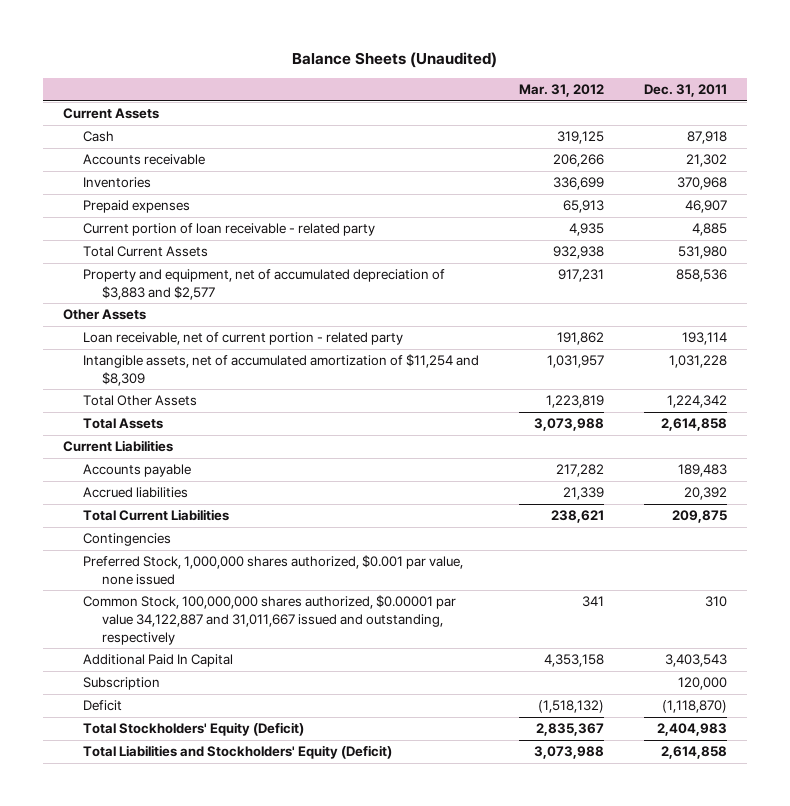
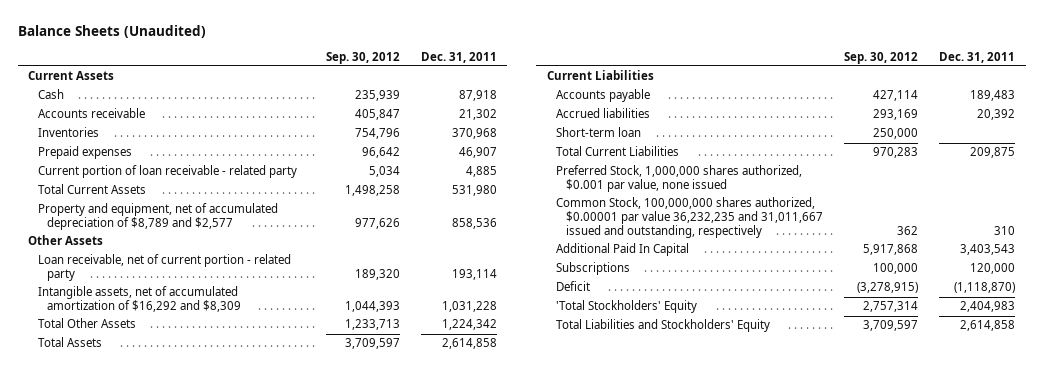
- | Mar. 31, 2012 | Dec. 31, 2011
+ | Sep. 30, 2012 | Dec. 31, 2011
- Property and equipment, net of accumulated depreciation of $3,883 and $2,577 | 917,231 | 858,536
+ Property and equipment, net of accumulated depreciation of $8,789 and $2,577 | 977,626 | 858,536
- Intangible assets, net of accumulated amortization of $11,254 and $8,309 | 1,031,957 | 1,031,228
+ Intangible assets, net of accumulated amortization of $16,292 and $8,309 | 1,044,393 | 1,031,228
+ Short-term loan | 250,000 |
- Contingencies
- Common Stock, 100,000,000 shares authorized, $0.00001 par value 34,122,887 and 31,011,667 issued and outstanding, respectively | 341 | 310
+ Common Stock, 100,000,000 shares authorized, $0.00001 par value 36,232,235 and 31,011,667 issued and outstanding, respectively | 362 | 310
- Subscription | | 120,000
+ Subscriptions | 100,000 | 120,000
- Total Stockholders' Equity (Deficit) | 2,835,367 | 2,404,983
- Total Liabilities and Stockholders' Equity (Deficit) | 3,073,988 | 2,614,858
+ 'Total Stockholders' Equity | 2,757,314 | 2,404,983
+ Total Liabilities and Stockholders' Equity | 3,709,597 | 2,614,858

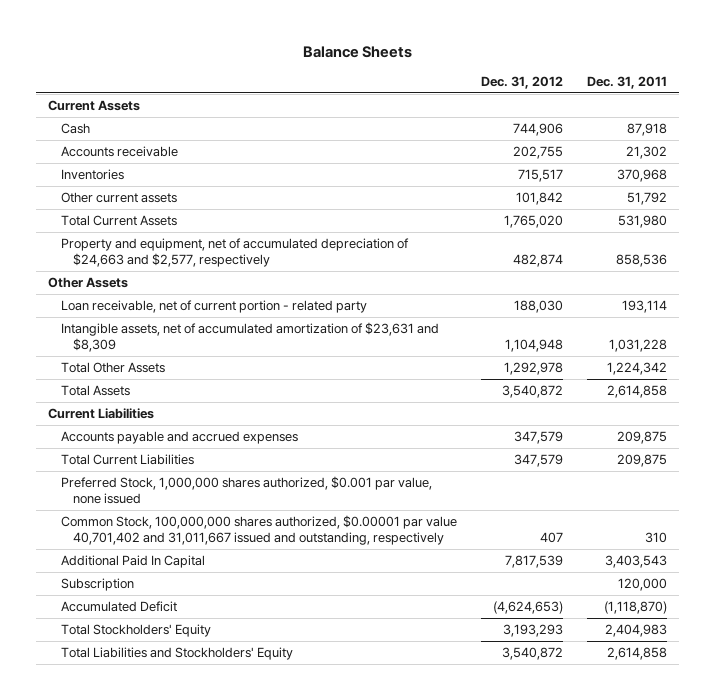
- Balance Sheets (Unaudited)
+ Balance Sheets
- | Sep. 30, 2012 | Dec. 31, 2011
+ | Dec. 31, 2012 | Dec. 31, 2011
- Prepaid expenses | 96,642 | 46,907
- Current portion of loan receivable - related party | 5,034 | 4,885
+ Other current assets | 101,842 | 51,792
- Property and equipment, net of accumulated depreciation of $8,789 and $2,577 | 977,626 | 858,536
+ Property and equipment, net of accumulated depreciation of $24,663 and $2,577, respectively | 482,874 | 858,536
- Intangible assets, net of accumulated amortization of $16,292 and $8,309 | 1,044,393 | 1,031,228
+ Intangible assets, net of accumulated amortization of $23,631 and $8,309 | 1,104,948 | 1,031,228
- Accounts payable | 427,114 | 189,483
- Accrued liabilities | 293,169 | 20,392
- Short-term loan | 250,000 |
+ Accounts payable and accrued expenses | 347,579 | 209,875
- Common Stock, 100,000,000 shares authorized, $0.00001 par value 36,232,235 and 31,011,667 issued and outstanding, respectively | 362 | 310
+ Common Stock, 100,000,000 shares authorized, $0.00001 par value 40,701,402 and 31,011,667 issued and outstanding, respectively | 407 | 310
- Subscriptions | 100,000 | 120,000
- Deficit | (3,278,915) | (1,118,870)
- 'Total Stockholders' Equity | 2,757,314 | 2,404,983
+ Subscription | | 120,000
+ Accumulated Deficit | (4,624,653) | (1,118,870)
+ Total Stockholders' Equity | 3,193,293 | 2,404,983

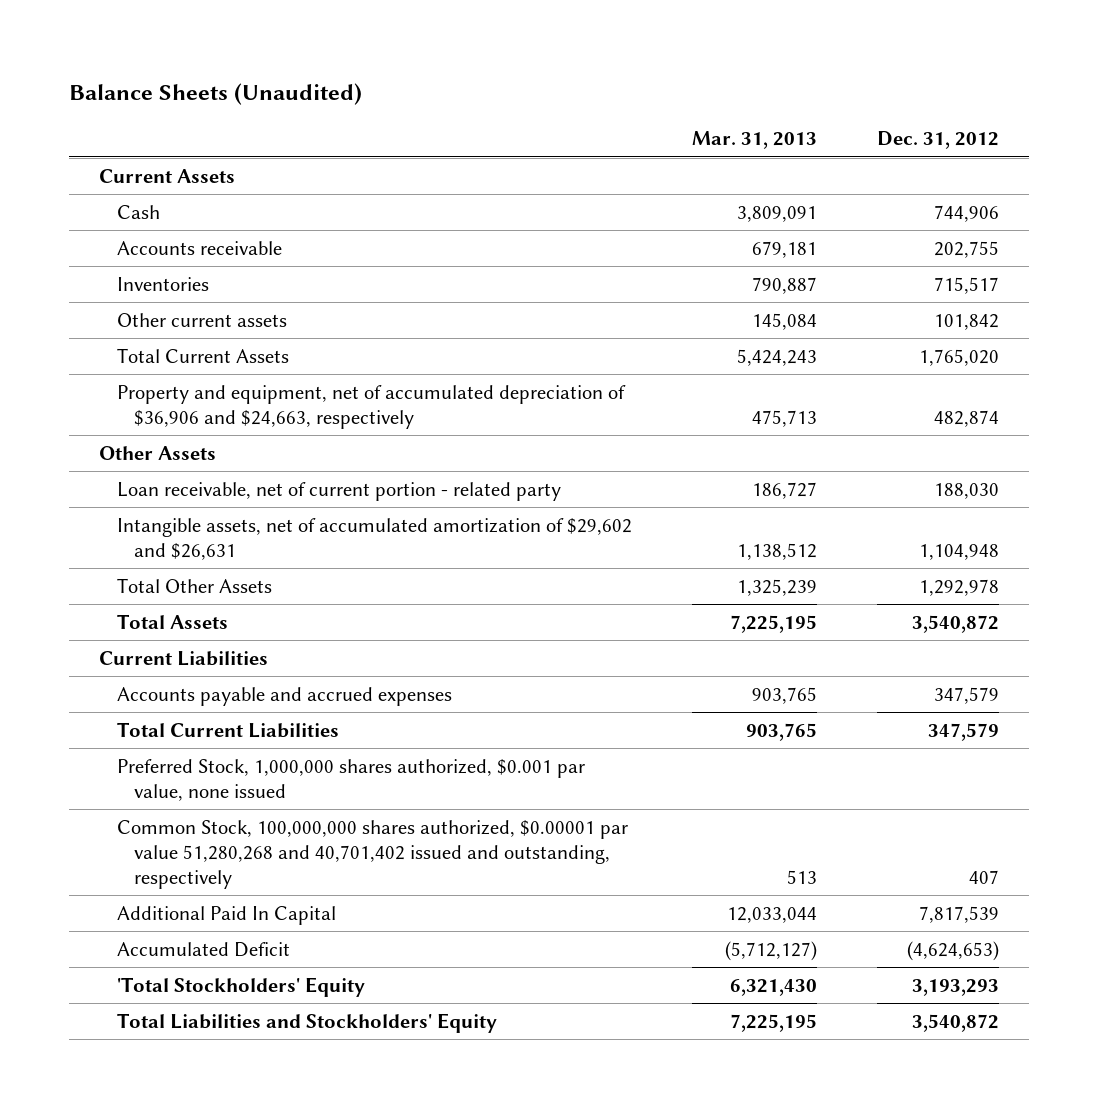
- Balance Sheets
+ Balance Sheets (Unaudited)
- | Dec. 31, 2012 | Dec. 31, 2011
+ | Mar. 31, 2013 | Dec. 31, 2012
- Property and equipment, net of accumulated depreciation of $24,663 and $2,577, respectively | 482,874 | 858,536
+ Property and equipment, net of accumulated depreciation of $36,906 and $24,663, respectively | 475,713 | 482,874
- Intangible assets, net of accumulated amortization of $23,631 and $8,309 | 1,104,948 | 1,031,228
+ Intangible assets, net of accumulated amortization of $29,602 and $26,631 | 1,138,512 | 1,104,948
- Common Stock, 100,000,000 shares authorized, $0.00001 par value 40,701,402 and 31,011,667 issued and outstanding, respectively | 407 | 310
+ Common Stock, 100,000,000 shares authorized, $0.00001 par value 51,280,268 and 40,701,402 issued and outstanding, respectively | 513 | 407
- Subscription | | 120,000
- Total Stockholders' Equity | 3,193,293 | 2,404,983
+ 'Total Stockholders' Equity | 6,321,430 | 3,193,293

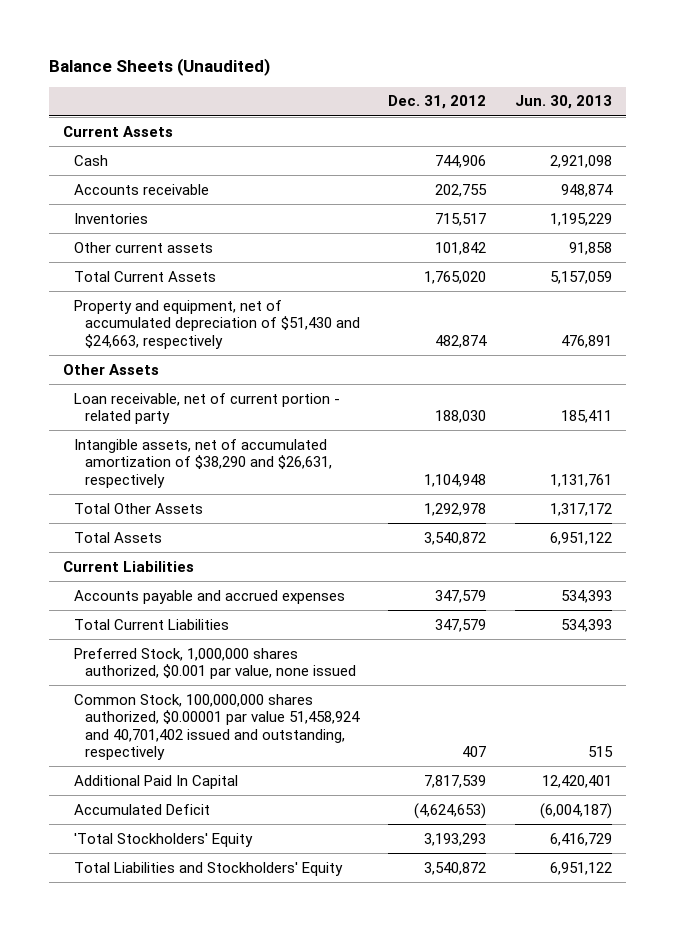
- | Mar. 31, 2013 | Dec. 31, 2012
+ | Dec. 31, 2012 | Jun. 30, 2013
- Property and equipment, net of accumulated depreciation of $36,906 and $24,663, respectively | 475,713 | 482,874
+ Property and equipment, net of accumulated depreciation of $51,430 and $24,663, respectively | 482,874 | 476,891
- Intangible assets, net of accumulated amortization of $29,602 and $26,631 | 1,138,512 | 1,104,948
+ Intangible assets, net of accumulated amortization of $38,290 and $26,631, respectively | 1,104,948 | 1,131,761
- Common Stock, 100,000,000 shares authorized, $0.00001 par value 51,280,268 and 40,701,402 issued and outstanding, respectively | 513 | 407
+ Common Stock, 100,000,000 shares authorized, $0.00001 par value 51,458,924 and 40,701,402 issued and outstanding, respectively | 407 | 515

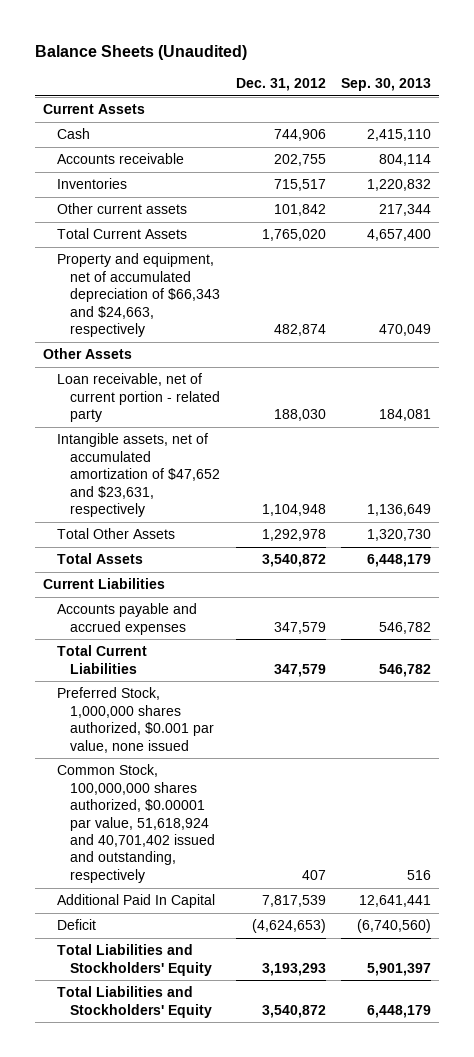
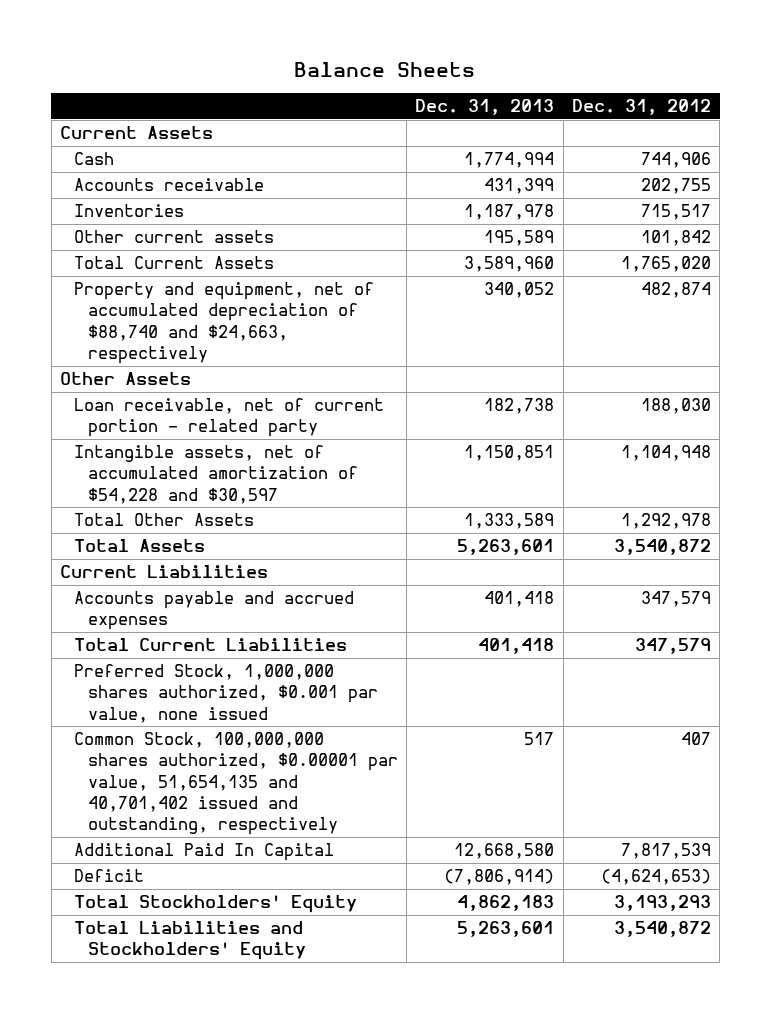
- Balance Sheets (Unaudited)
+ Balance Sheets
- | Dec. 31, 2012 | Sep. 30, 2013
+ | Dec. 31, 2013 | Dec. 31, 2012
- Property and equipment, net of accumulated depreciation of $66,343 and $24,663, respectively | 482,874 | 470,049
+ Property and equipment, net of accumulated depreciation of $88,740 and $24,663, respectively | 340,052 | 482,874
- Intangible assets, net of accumulated amortization of $47,652 and $23,631, respectively | 1,104,948 | 1,136,649
+ Intangible assets, net of accumulated amortization of $54,228 and $30,597 | 1,150,851 | 1,104,948
- Common Stock, 100,000,000 shares authorized, $0.00001 par value, 51,618,924 and 40,701,402 issued and outstanding, respectively | 407 | 516
+ Common Stock, 100,000,000 shares authorized, $0.00001 par value, 51,654,135 and 40,701,402 issued and outstanding, respectively | 517 | 407
- Total Liabilities and Stockholders' Equity | 3,193,293 | 5,901,397
+ Total Stockholders' Equity | 4,862,183 | 3,193,293

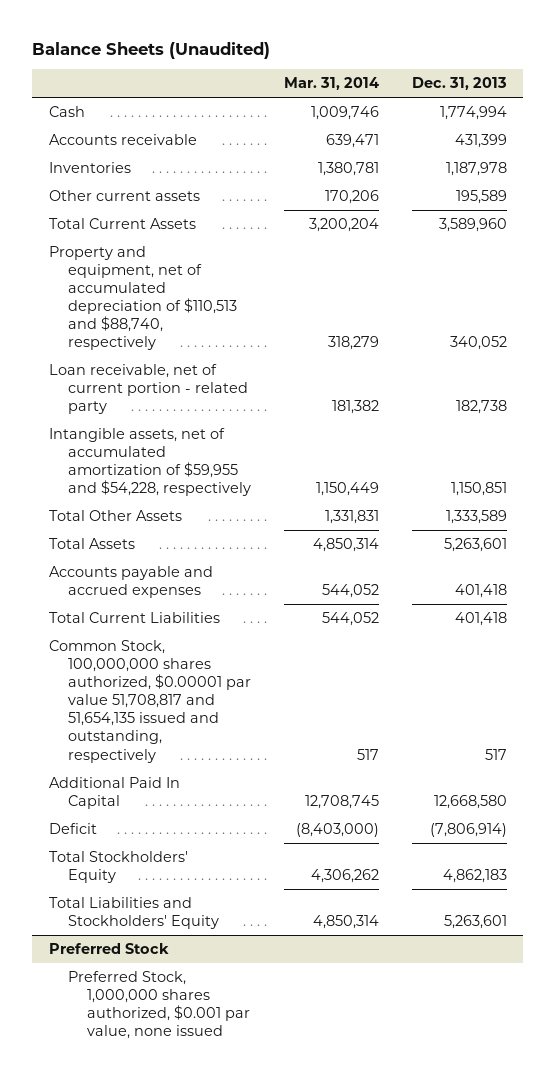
- Balance Sheets
+ Balance Sheets (Unaudited)
- | Dec. 31, 2013 | Dec. 31, 2012
+ | Mar. 31, 2014 | Dec. 31, 2013
- Current Assets
- Property and equipment, net of accumulated depreciation of $88,740 and $24,663, respectively | 340,052 | 482,874
- Other Assets
+ Property and equipment, net of accumulated depreciation of $110,513 and $88,740, respectively | 318,279 | 340,052
- Intangible assets, net of accumulated amortization of $54,228 and $30,597 | 1,150,851 | 1,104,948
+ Intangible assets, net of accumulated amortization of $59,955 and $54,228, respectively | 1,150,449 | 1,150,851
- Current Liabilities
- Preferred Stock, 1,000,000 shares authorized, $0.001 par value, none issued
- Common Stock, 100,000,000 shares authorized, $0.00001 par value, 51,654,135 and 40,701,402 issued and outstanding, respectively | 517 | 407
+ Common Stock, 100,000,000 shares authorized, $0.00001 par value 51,708,817 and 51,654,135 issued and outstanding, respectively | 517 | 517
+ Preferred Stock
+ Preferred Stock, 1,000,000 shares authorized, $0.001 par value, none issued

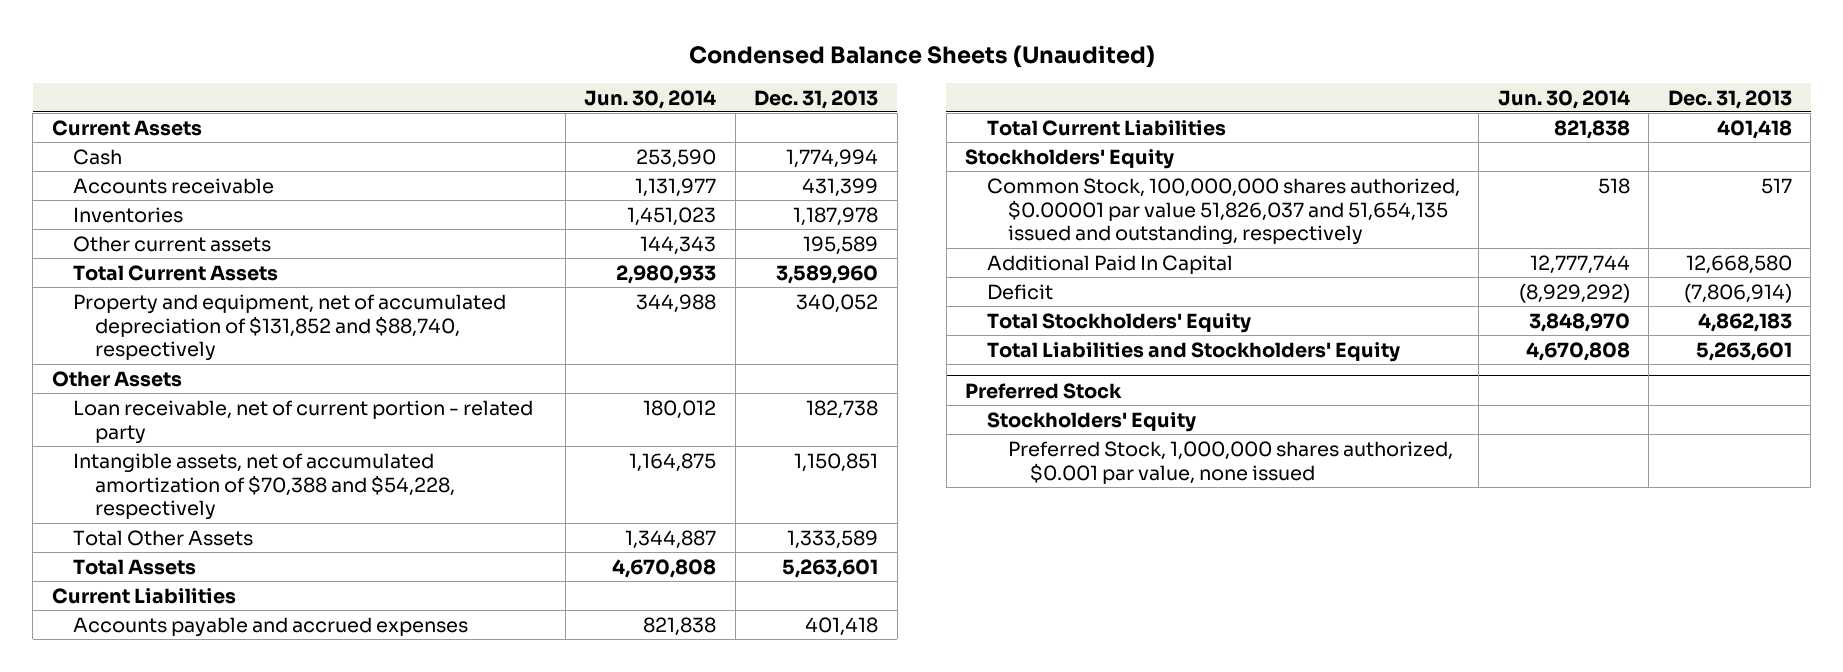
- Balance Sheets (Unaudited)
+ Condensed Balance Sheets (Unaudited)
- | Mar. 31, 2014 | Dec. 31, 2013
+ | Jun. 30, 2014 | Dec. 31, 2013
+ Current Assets
- Property and equipment, net of accumulated depreciation of $110,513 and $88,740, respectively | 318,279 | 340,052
+ Property and equipment, net of accumulated depreciation of $131,852 and $88,740, respectively | 344,988 | 340,052
+ Other Assets
- Intangible assets, net of accumulated amortization of $59,955 and $54,228, respectively | 1,150,449 | 1,150,851
+ Intangible assets, net of accumulated amortization of $70,388 and $54,228, respectively | 1,164,875 | 1,150,851
+ Current Liabilities
- Common Stock, 100,000,000 shares authorized, $0.00001 par value 51,708,817 and 51,654,135 issued and outstanding, respectively | 517 | 517
+ Stockholders' Equity
+ Common Stock, 100,000,000 shares authorized, $0.00001 par value 51,826,037 and 51,654,135 issued and outstanding, respectively | 518 | 517
@ Preferred Stock
+ Stockholders' Equity

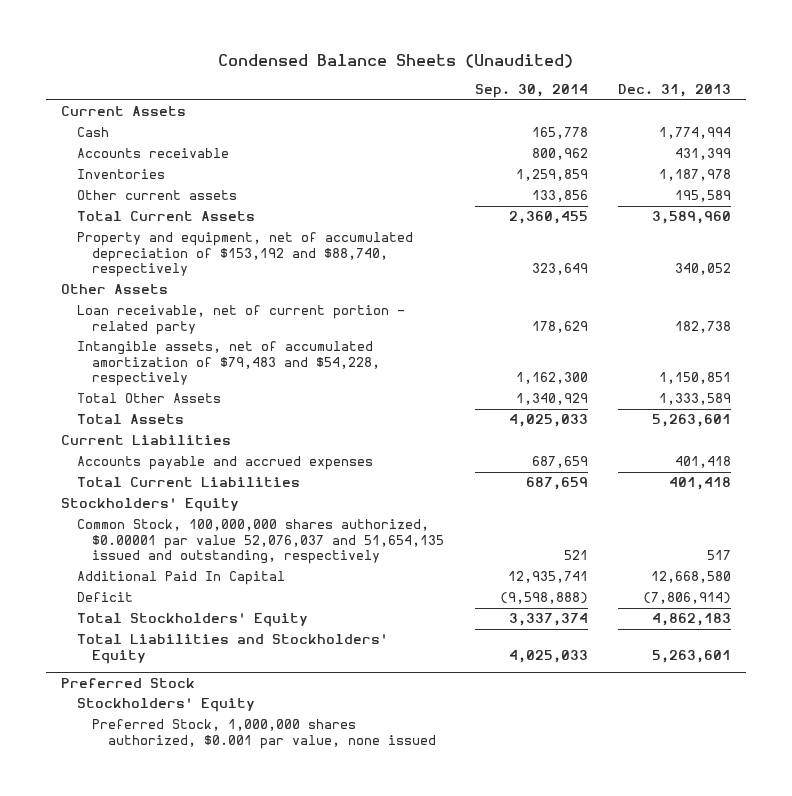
- | Jun. 30, 2014 | Dec. 31, 2013
+ | Sep. 30, 2014 | Dec. 31, 2013
- Property and equipment, net of accumulated depreciation of $131,852 and $88,740, respectively | 344,988 | 340,052
+ Property and equipment, net of accumulated depreciation of $153,192 and $88,740, respectively | 323,649 | 340,052
- Intangible assets, net of accumulated amortization of $70,388 and $54,228, respectively | 1,164,875 | 1,150,851
+ Intangible assets, net of accumulated amortization of $79,483 and $54,228, respectively | 1,162,300 | 1,150,851
- Common Stock, 100,000,000 shares authorized, $0.00001 par value 51,826,037 and 51,654,135 issued and outstanding, respectively | 518 | 517
+ Common Stock, 100,000,000 shares authorized, $0.00001 par value 52,076,037 and 51,654,135 issued and outstanding, respectively | 521 | 517

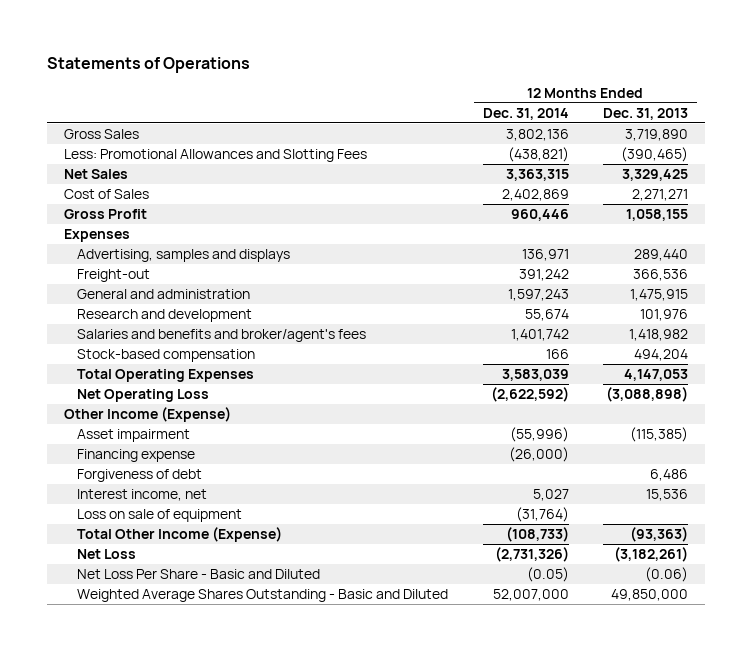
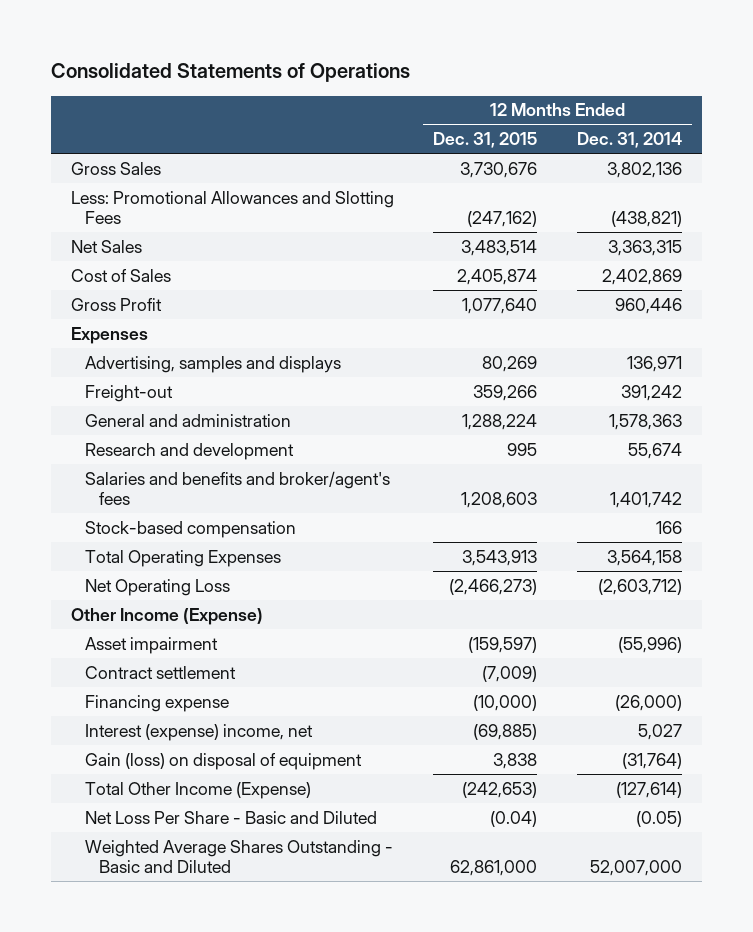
- Statements of Operations
+ Consolidated Statements of Operations
- | 12 Months Ended Dec. 31, 2014 | 12 Months Ended Dec. 31, 2013
+ | 12 Months Ended Dec. 31, 2015 | 12 Months Ended Dec. 31, 2014
- General and administration | 1,597,243 | 1,475,915
+ General and administration | 1,288,224 | 1,578,363
- Total Operating Expenses | 3,583,039 | 4,147,053
- Net Operating Loss | (2,622,592) | (3,088,898)
+ Total Operating Expenses | 3,543,913 | 3,564,158
+ Net Operating Loss | (2,466,273) | (2,603,712)
+ Contract settlement | (7,009) |
- Forgiveness of debt | | 6,486
- Interest income, net | 5,027 | 15,536
- Loss on sale of equipment | (31,764) |
- Total Other Income (Expense) | (108,733) | (93,363)
- Net Loss | (2,731,326) | (3,182,261)
+ Interest (expense) income, net | (69,885) | 5,027
+ Gain (loss) on disposal of equipment | 3,838 | (31,764)
+ Total Other Income (Expense) | (242,653) | (127,614)

